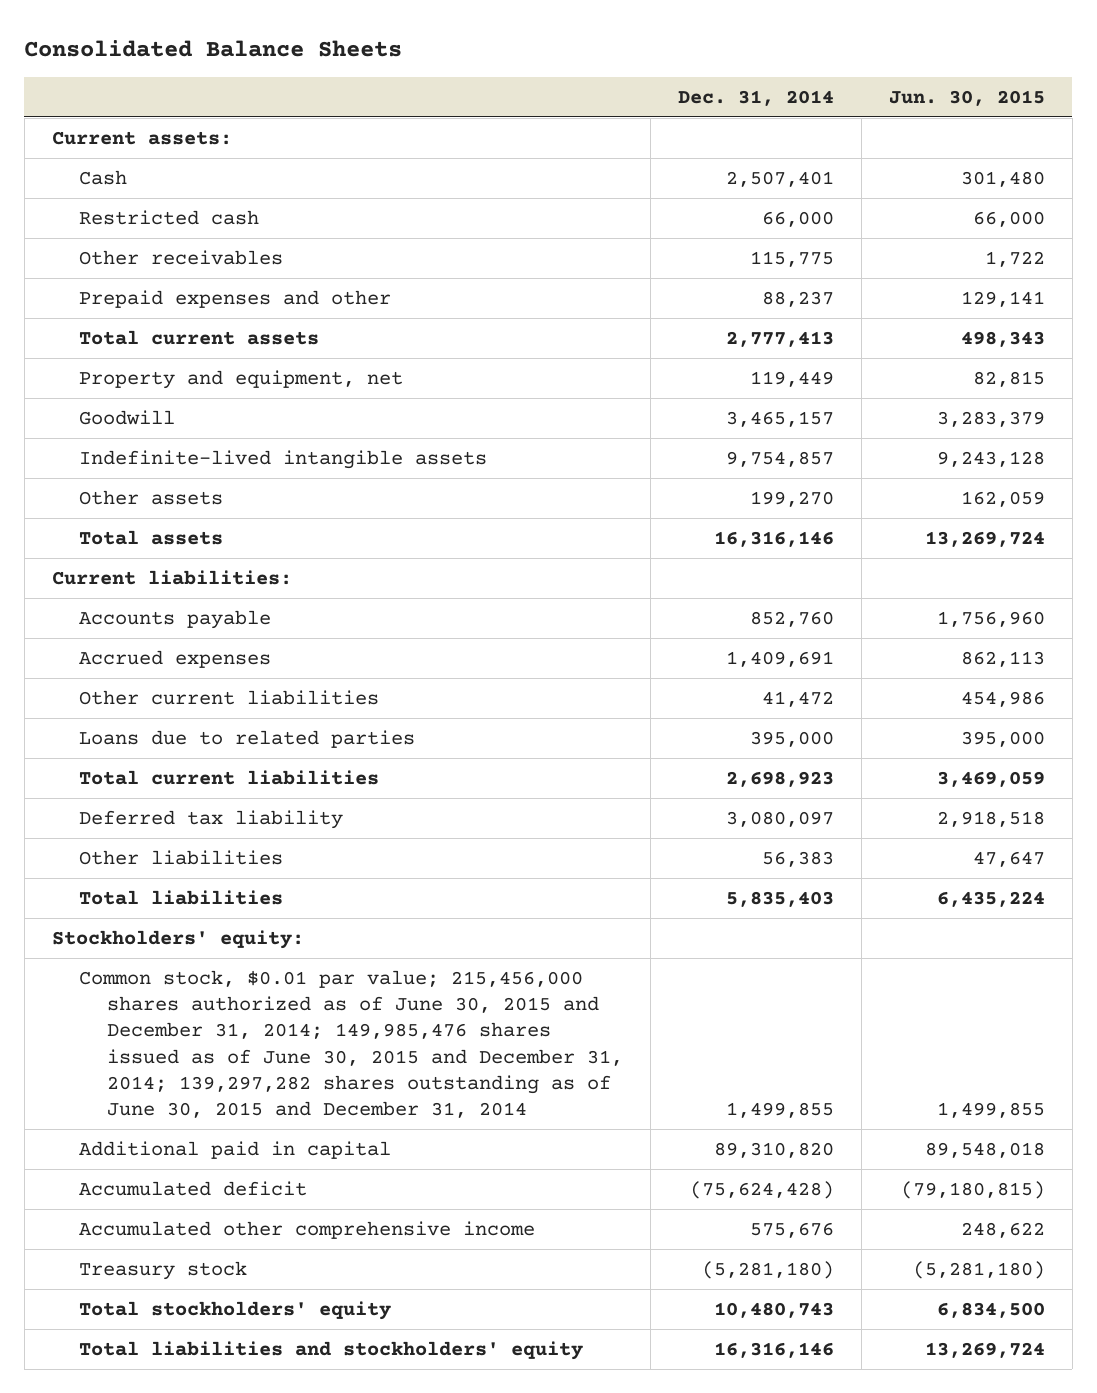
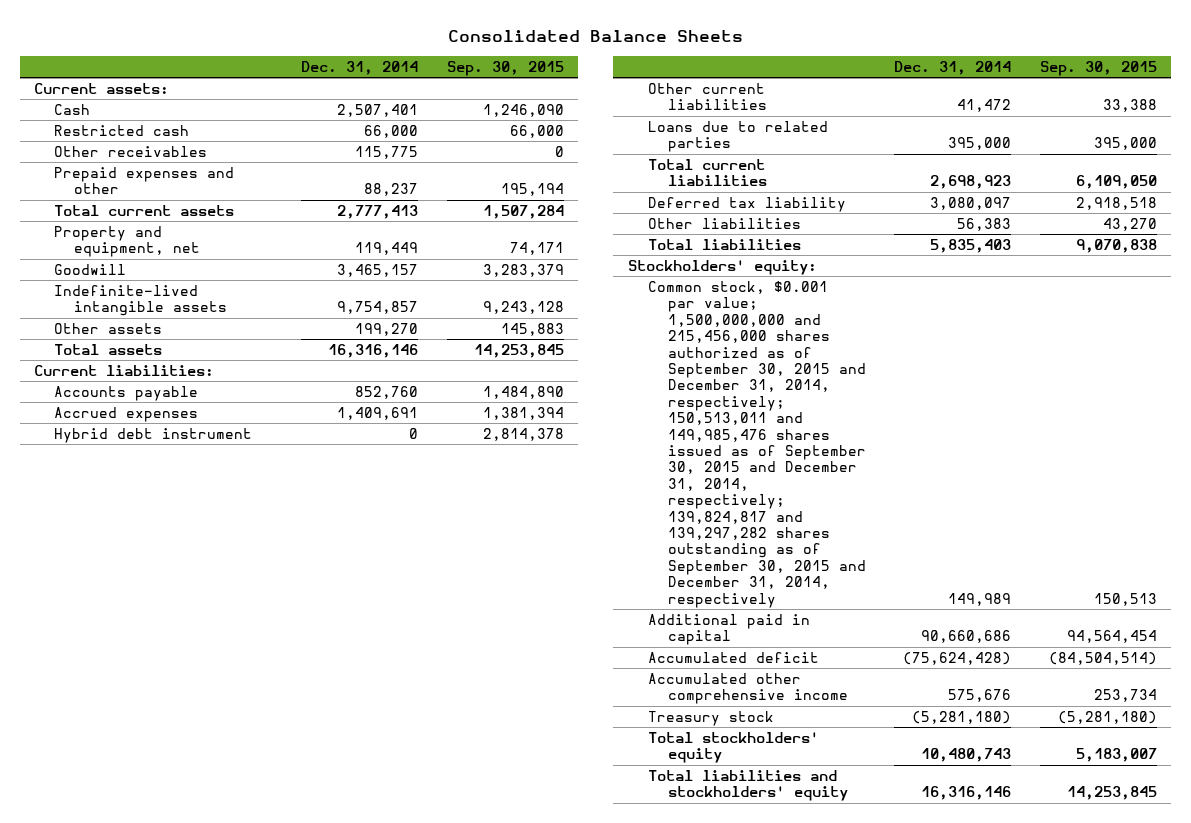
- | Dec. 31, 2014 | Jun. 30, 2015
+ | Dec. 31, 2014 | Sep. 30, 2015
+ Hybrid debt instrument | 0 | 2,814,378
- Common stock, $0.01 par value; 215,456,000 shares authorized as of June 30, 2015 and December 31, 2014; 149,985,476 shares issued as of June 30, 2015 and December 31, 2014; 139,297,282 shares outstanding as of June 30, 2015 and December 31, 2014 | 1,499,855 | 1,499,855
- Additional paid in capital | 89,310,820 | 89,548,018
+ Common stock, $0.001 par value; 1,500,000,000 and 215,456,000 shares authorized as of September 30, 2015 and December 31, 2014, respectively; 150,513,011 and 149,985,476 shares issued as of September 30, 2015 and December 31, 2014, respectively; 139,824,817 and 139,297,282 shares outstanding as of September 30, 2015 and December 31, 2014, respectively | 149,989 | 150,513
+ Additional paid in capital | 90,660,686 | 94,564,454

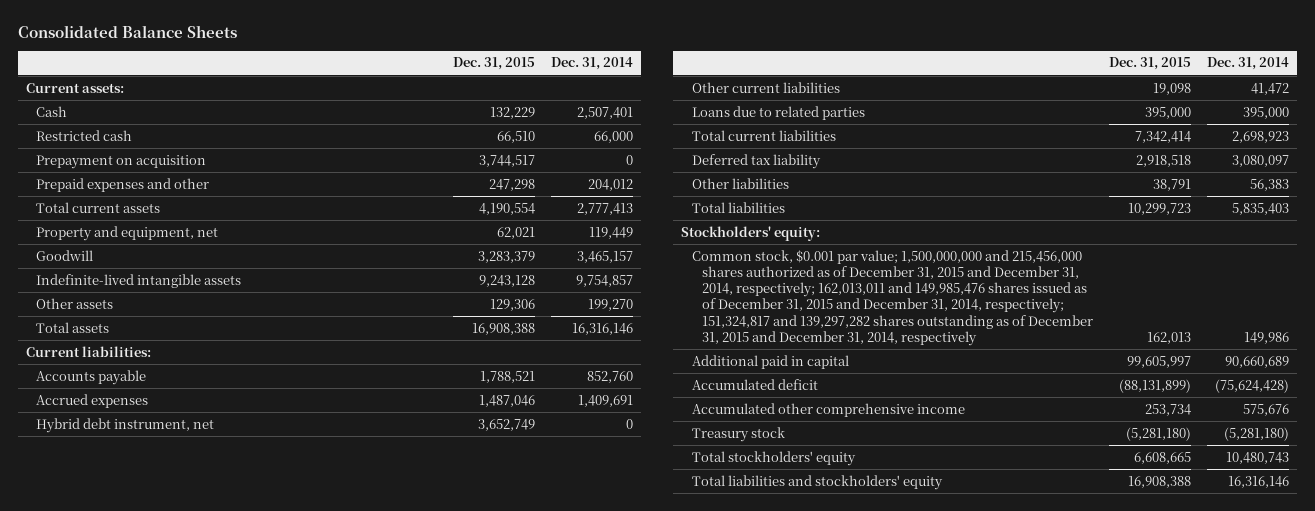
- | Dec. 31, 2014 | Sep. 30, 2015
+ | Dec. 31, 2015 | Dec. 31, 2014
- Other receivables | 115,775 | 0
- Prepaid expenses and other | 88,237 | 195,194
+ Prepayment on acquisition | 3,744,517 | 0
+ Prepaid expenses and other | 247,298 | 204,012
- Hybrid debt instrument | 0 | 2,814,378
+ Hybrid debt instrument, net | 3,652,749 | 0
- Common stock, $0.001 par value; 1,500,000,000 and 215,456,000 shares authorized as of September 30, 2015 and December 31, 2014, respectively; 150,513,011 and 149,985,476 shares issued as of September 30, 2015 and December 31, 2014, respectively; 139,824,817 and 139,297,282 shares outstanding as of September 30, 2015 and December 31, 2014, respectively | 149,989 | 150,513
- Additional paid in capital | 90,660,686 | 94,564,454
+ Common stock, $0.001 par value; 1,500,000,000 and 215,456,000 shares authorized as of December 31, 2015 and December 31, 2014, respectively; 162,013,011 and 149,985,476 shares issued as of December 31, 2015 and December 31, 2014, respectively; 151,324,817 and 139,297,282 shares outstanding as of December 31, 2015 and December 31, 2014, respectively | 162,013 | 149,986
+ Additional paid in capital | 99,605,997 | 90,660,689

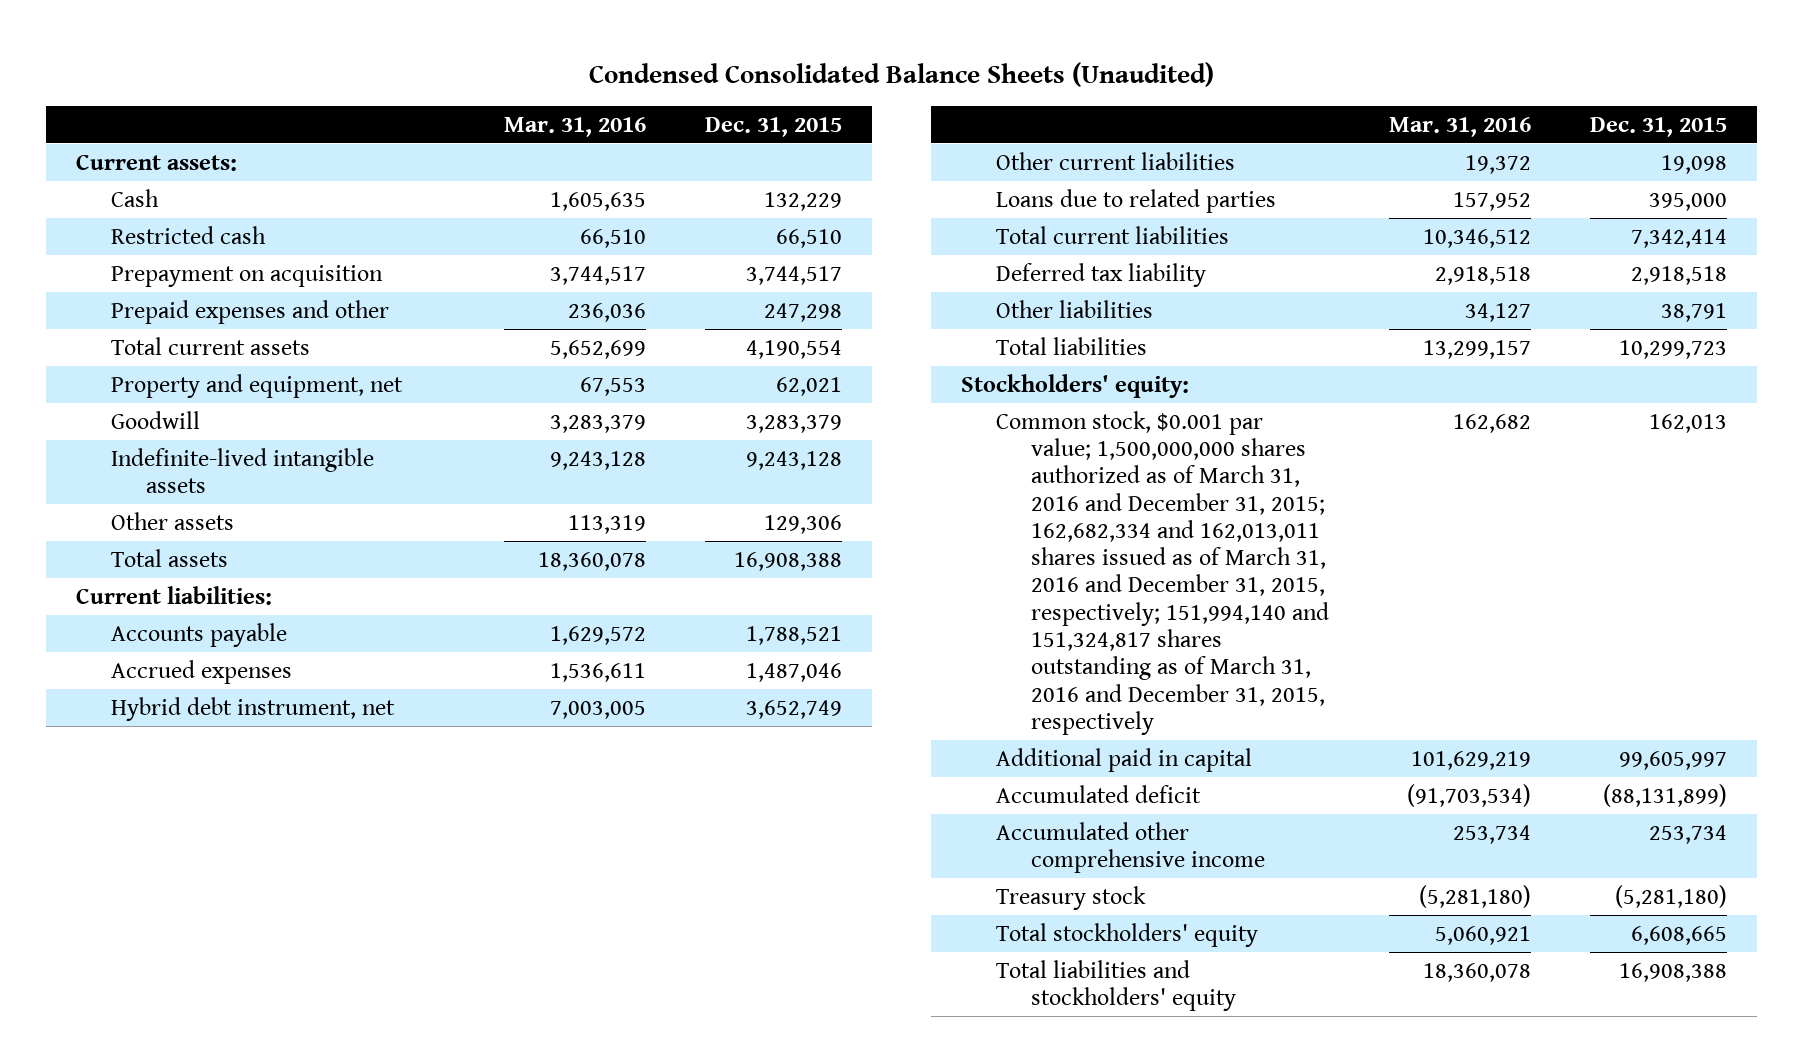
- Consolidated Balance Sheets
+ Condensed Consolidated Balance Sheets (Unaudited)
- | Dec. 31, 2015 | Dec. 31, 2014
+ | Mar. 31, 2016 | Dec. 31, 2015
- Common stock, $0.001 par value; 1,500,000,000 and 215,456,000 shares authorized as of December 31, 2015 and December 31, 2014, respectively; 162,013,011 and 149,985,476 shares issued as of December 31, 2015 and December 31, 2014, respectively; 151,324,817 and 139,297,282 shares outstanding as of December 31, 2015 and December 31, 2014, respectively | 162,013 | 149,986
+ Common stock, $0.001 par value; 1,500,000,000 shares authorized as of March 31, 2016 and December 31, 2015; 162,682,334 and 162,013,011 shares issued as of March 31, 2016 and December 31, 2015, respectively; 151,994,140 and 151,324,817 shares outstanding as of March 31, 2016 and December 31, 2015, respectively | 162,682 | 162,013

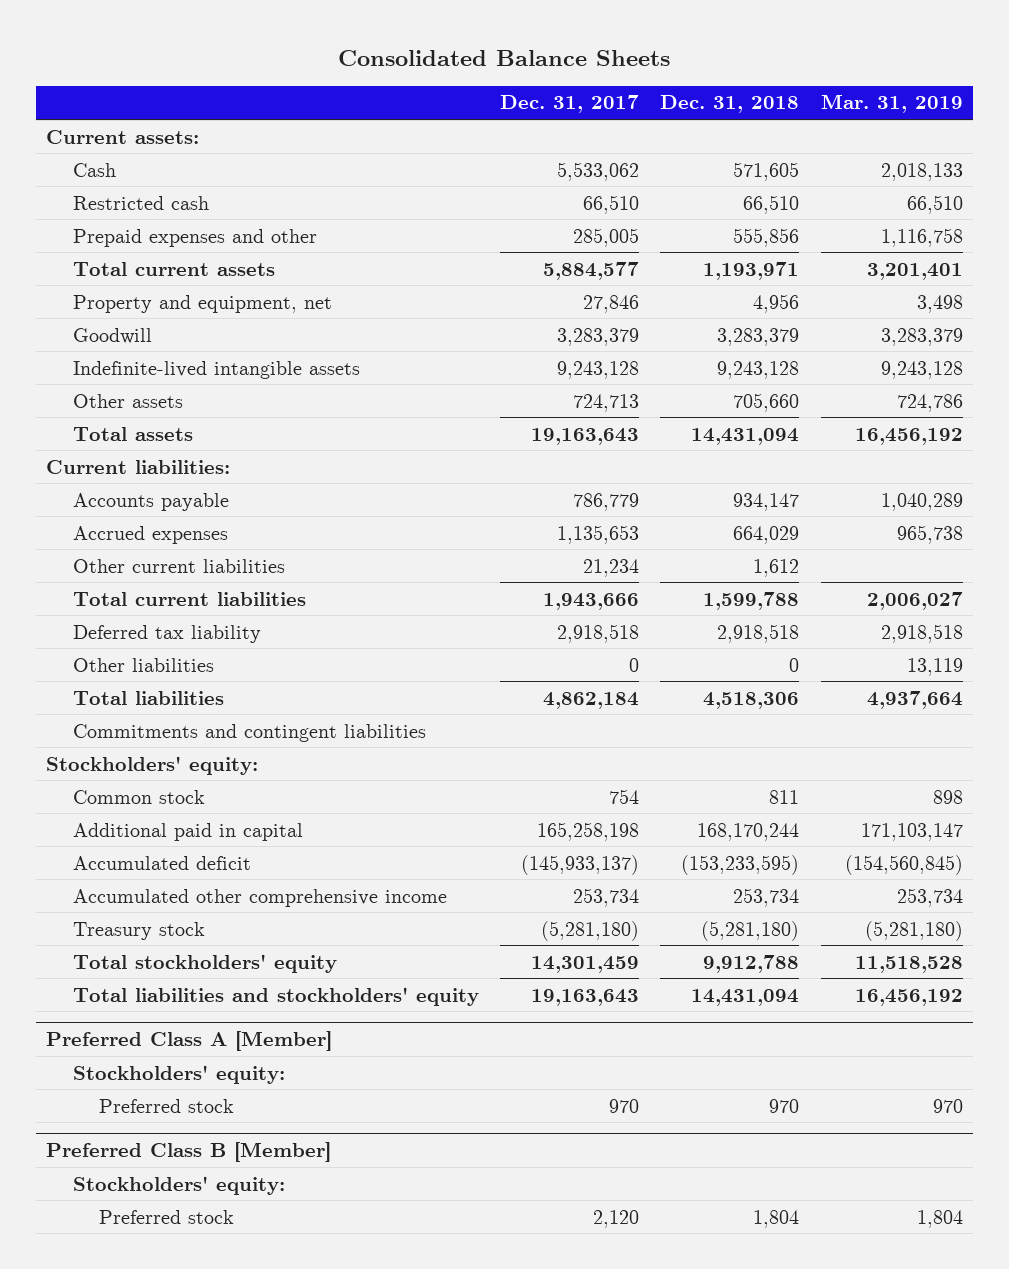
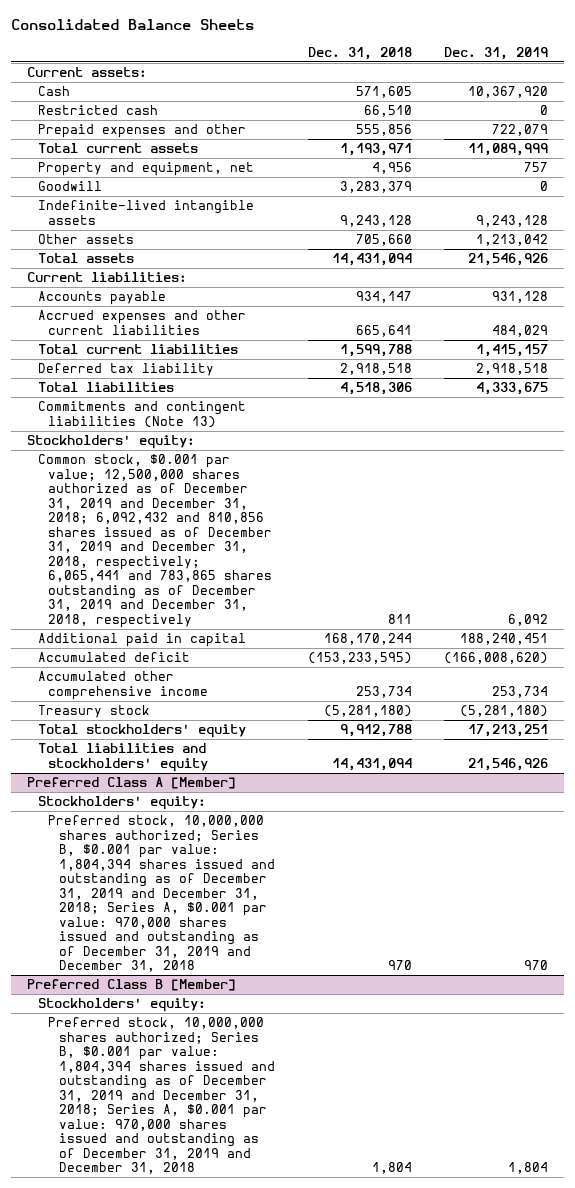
- | Dec. 31, 2017 | Dec. 31, 2018 | Mar. 31, 2019
+ | Dec. 31, 2018 | Dec. 31, 2019
- Accrued expenses | 1,135,653 | 664,029 | 965,738
- Other current liabilities | 21,234 | 1,612 |
+ Accrued expenses and other current liabilities | 665,641 | 484,029
- Other liabilities | 0 | 0 | 13,119
- Commitments and contingent liabilities
+ Commitments and contingent liabilities (Note 13)
- Common stock | 754 | 811 | 898
+ Common stock, $0.001 par value; 12,500,000 shares authorized as of December 31, 2019 and December 31, 2018; 6,092,432 and 810,856 shares issued as of December 31, 2019 and December 31, 2018, respectively; 6,065,441 and 783,865 shares outstanding as of December 31, 2019 and December 31, 2018, respectively | 811 | 6,092
@ Preferred Class A [Member]
- Preferred stock | 970 | 970 | 970
+ Preferred stock, 10,000,000 shares authorized; Series B, $0.001 par value: 1,804,394 shares issued and outstanding as of December 31, 2019 and December 31, 2018; Series A, $0.001 par value: 970,000 shares issued and outstanding as of December 31, 2019 and December 31, 2018 | 970 | 970
@ Preferred Class B [Member]
- Preferred stock | 2,120 | 1,804 | 1,804
+ Preferred stock, 10,000,000 shares authorized; Series B, $0.001 par value: 1,804,394 shares issued and outstanding as of December 31, 2019 and December 31, 2018; Series A, $0.001 par value: 970,000 shares issued and outstanding as of December 31, 2019 and December 31, 2018 | 1,804 | 1,804

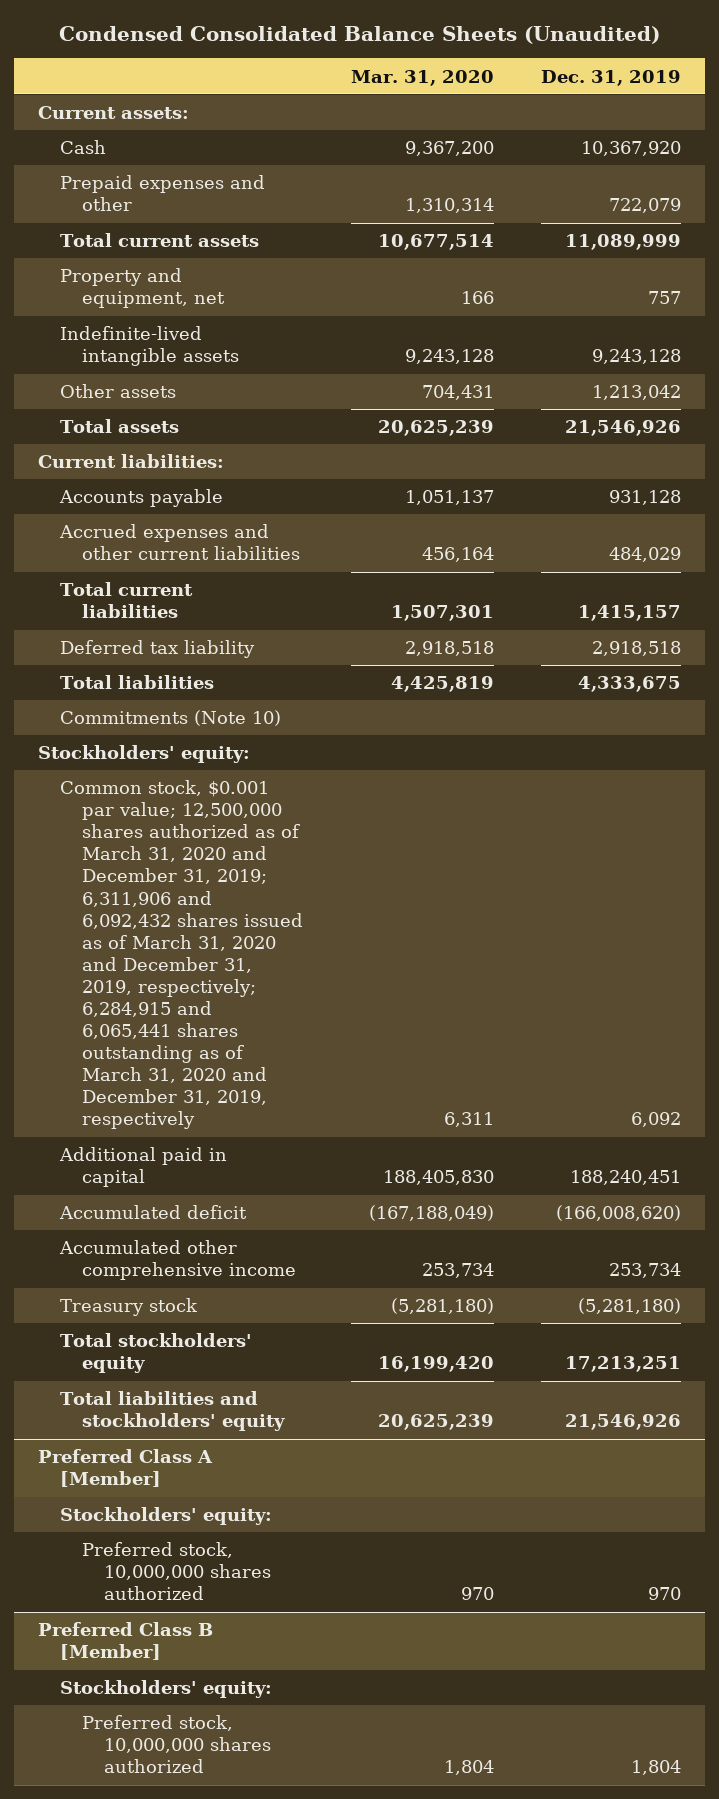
- Consolidated Balance Sheets
+ Condensed Consolidated Balance Sheets (Unaudited)
- | Dec. 31, 2018 | Dec. 31, 2019
+ | Mar. 31, 2020 | Dec. 31, 2019
- Restricted cash | 66,510 | 0
- Goodwill | 3,283,379 | 0
- Commitments and contingent liabilities (Note 13)
+ Commitments (Note 10)
- Common stock, $0.001 par value; 12,500,000 shares authorized as of December 31, 2019 and December 31, 2018; 6,092,432 and 810,856 shares issued as of December 31, 2019 and December 31, 2018, respectively; 6,065,441 and 783,865 shares outstanding as of December 31, 2019 and December 31, 2018, respectively | 811 | 6,092
+ Common stock, $0.001 par value; 12,500,000 shares authorized as of March 31, 2020 and December 31, 2019; 6,311,906 and 6,092,432 shares issued as of March 31, 2020 and December 31, 2019, respectively; 6,284,915 and 6,065,441 shares outstanding as of March 31, 2020 and December 31, 2019, respectively | 6,311 | 6,092
@ Preferred Class A [Member]
- Preferred stock, 10,000,000 shares authorized; Series B, $0.001 par value: 1,804,394 shares issued and outstanding as of December 31, 2019 and December 31, 2018; Series A, $0.001 par value: 970,000 shares issued and outstanding as of December 31, 2019 and December 31, 2018 | 970 | 970
+ Preferred stock, 10,000,000 shares authorized | 970 | 970
@ Preferred Class B [Member]
- Preferred stock, 10,000,000 shares authorized; Series B, $0.001 par value: 1,804,394 shares issued and outstanding as of December 31, 2019 and December 31, 2018; Series A, $0.001 par value: 970,000 shares issued and outstanding as of December 31, 2019 and December 31, 2018 | 1,804 | 1,804
+ Preferred stock, 10,000,000 shares authorized | 1,804 | 1,804

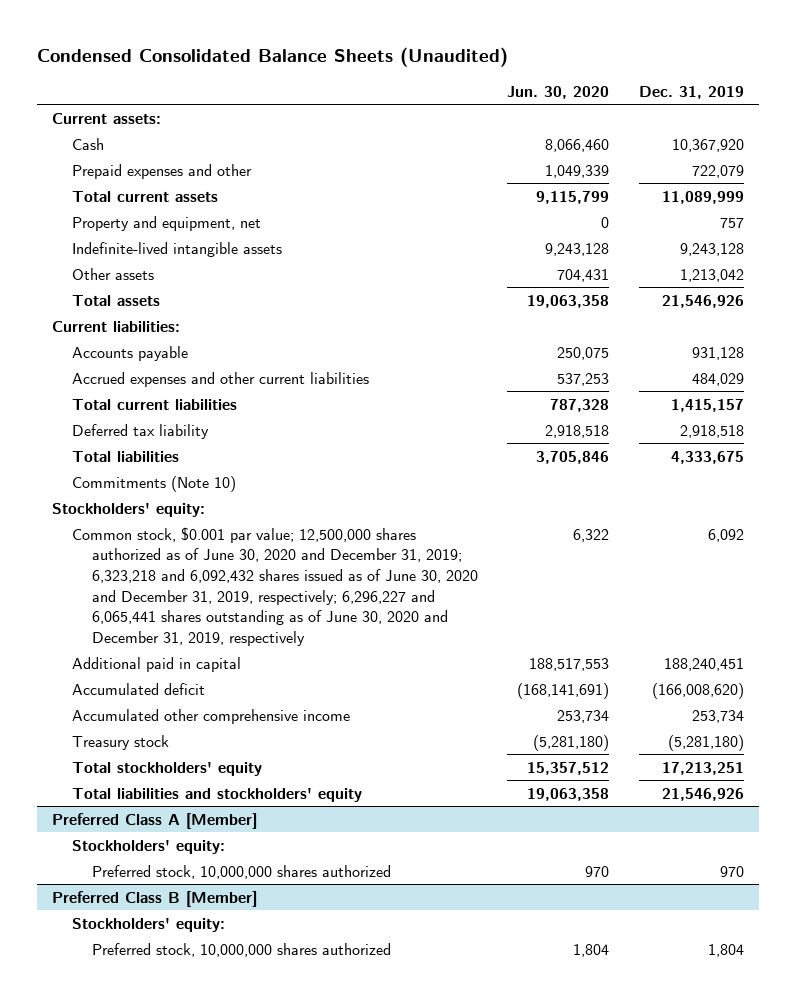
- | Mar. 31, 2020 | Dec. 31, 2019
+ | Jun. 30, 2020 | Dec. 31, 2019
- Common stock, $0.001 par value; 12,500,000 shares authorized as of March 31, 2020 and December 31, 2019; 6,311,906 and 6,092,432 shares issued as of March 31, 2020 and December 31, 2019, respectively; 6,284,915 and 6,065,441 shares outstanding as of March 31, 2020 and December 31, 2019, respectively | 6,311 | 6,092
+ Common stock, $0.001 par value; 12,500,000 shares authorized as of June 30, 2020 and December 31, 2019; 6,323,218 and 6,092,432 shares issued as of June 30, 2020 and December 31, 2019, respectively; 6,296,227 and 6,065,441 shares outstanding as of June 30, 2020 and December 31, 2019, respectively | 6,322 | 6,092

